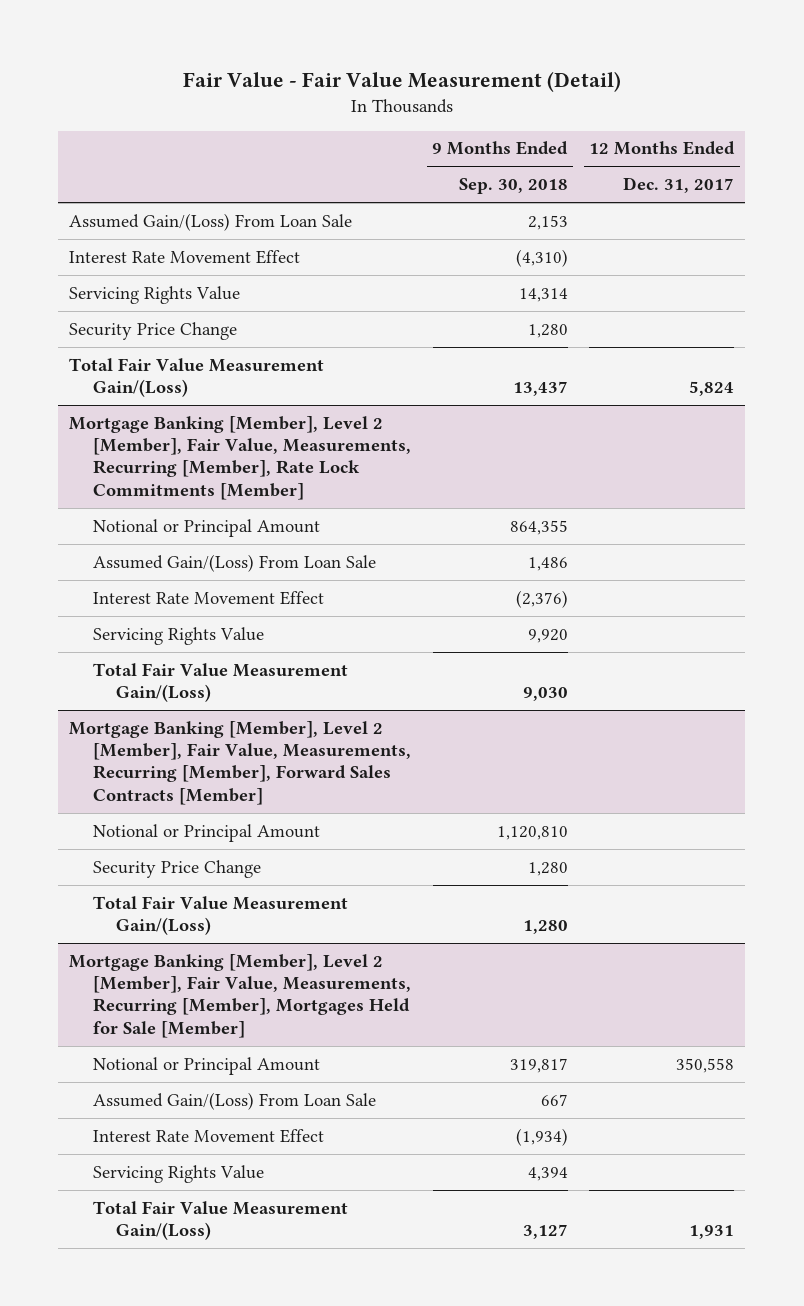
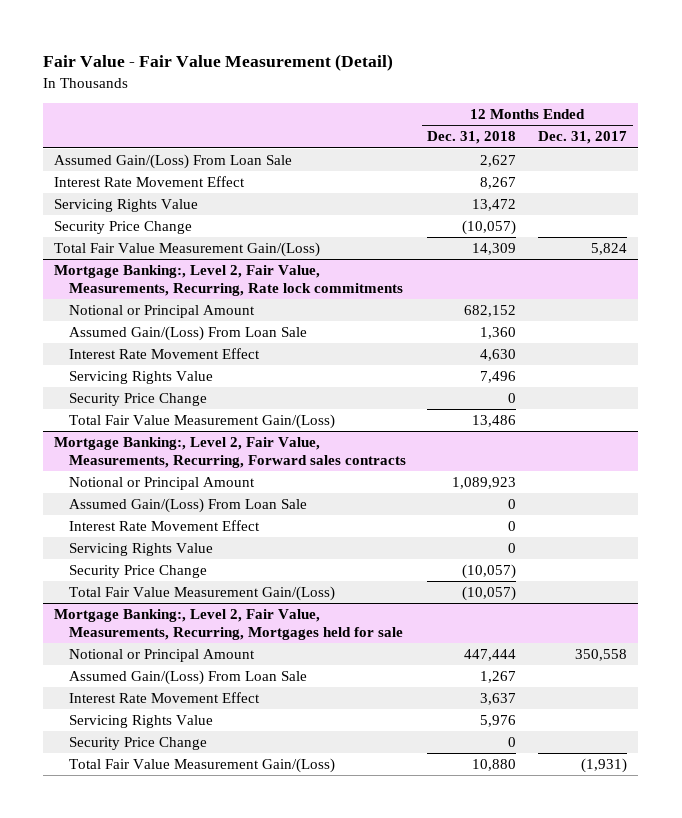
- | 9 Months Ended Sep. 30, 2018 | 12 Months Ended Dec. 31, 2017
+ | 12 Months Ended Dec. 31, 2018 | 12 Months Ended Dec. 31, 2017
- Mortgage Banking [Member], Level 2 [Member], Fair Value, Measurements, Recurring [Member], Rate Lock Commitments [Member]
+ Mortgage Banking:, Level 2, Fair Value, Measurements, Recurring, Rate lock commitments
+ Security Price Change | 0 |
- Mortgage Banking [Member], Level 2 [Member], Fair Value, Measurements, Recurring [Member], Forward Sales Contracts [Member]
+ Mortgage Banking:, Level 2, Fair Value, Measurements, Recurring, Forward sales contracts
+ Assumed Gain/(Loss) From Loan Sale | 0 |
+ Interest Rate Movement Effect | 0 |
+ Servicing Rights Value | 0 |
- Mortgage Banking [Member], Level 2 [Member], Fair Value, Measurements, Recurring [Member], Mortgages Held for Sale [Member]
+ Mortgage Banking:, Level 2, Fair Value, Measurements, Recurring, Mortgages held for sale
- Total Fair Value Measurement Gain/(Loss) | 3,127 | 1,931
+ Security Price Change | 0 |
+ Total Fair Value Measurement Gain/(Loss) | 10,880 | (1,931)

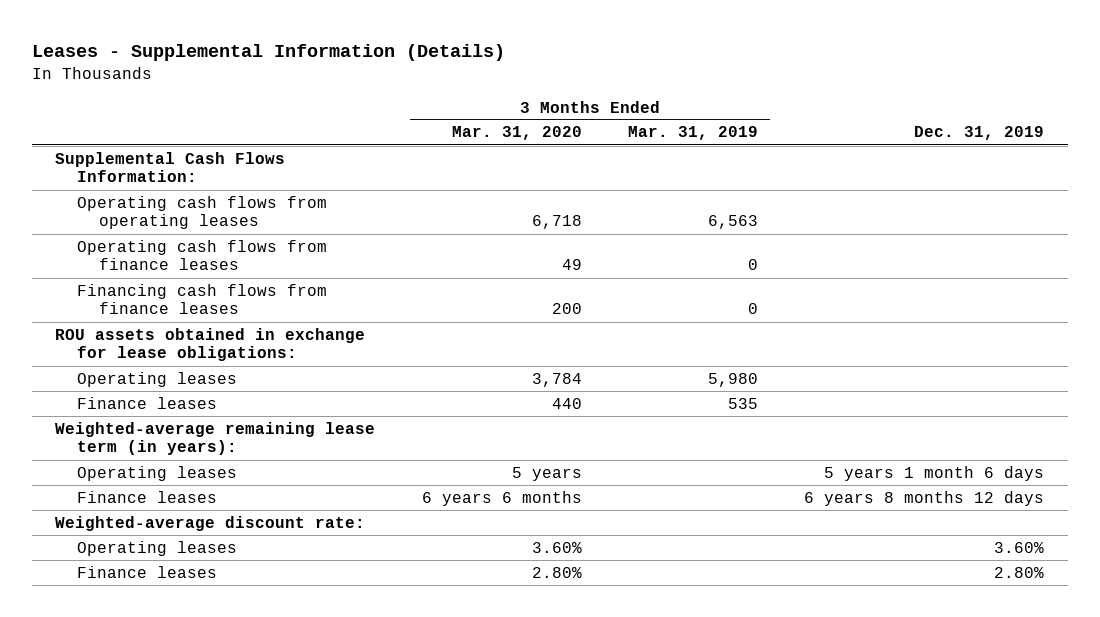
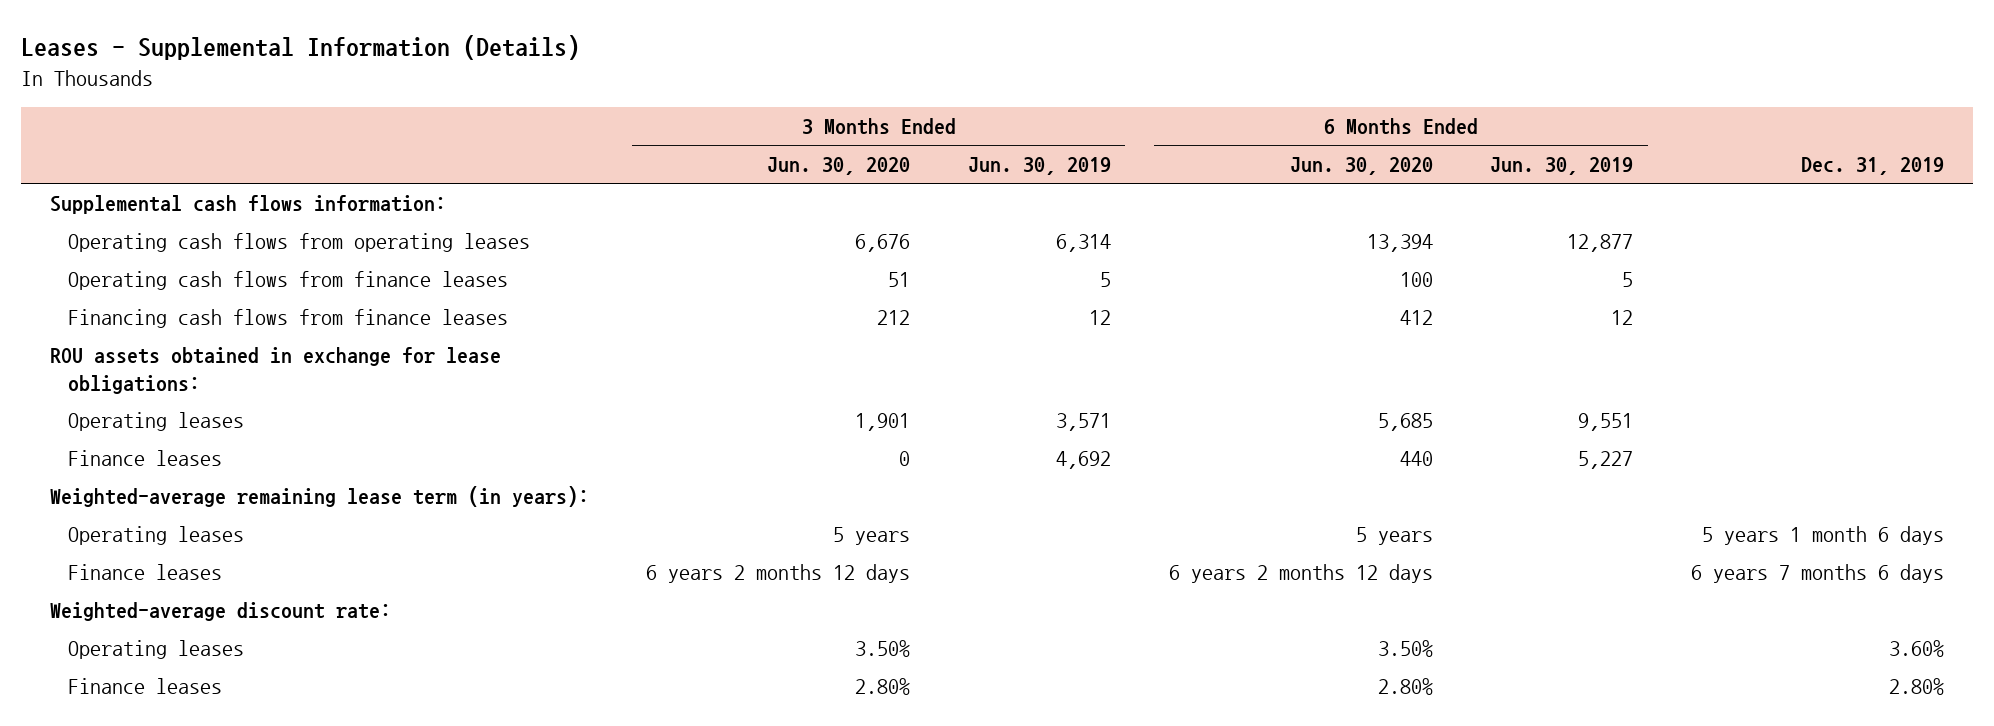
- | 3 Months Ended Mar. 31, 2020 | 3 Months Ended Mar. 31, 2019 | Dec. 31, 2019
+ | 3 Months Ended Jun. 30, 2020 | 3 Months Ended Jun. 30, 2019 | 6 Months Ended Jun. 30, 2020 | 6 Months Ended Jun. 30, 2019 | Dec. 31, 2019
- Supplemental Cash Flows Information:
+ Supplemental cash flows information:
- Finance leases | 6 years 6 months | | 6 years 8 months 12 days
+ Finance leases | 6 years 2 months 12 days | | 6 years 2 months 12 days | | 6 years 7 months 6 days

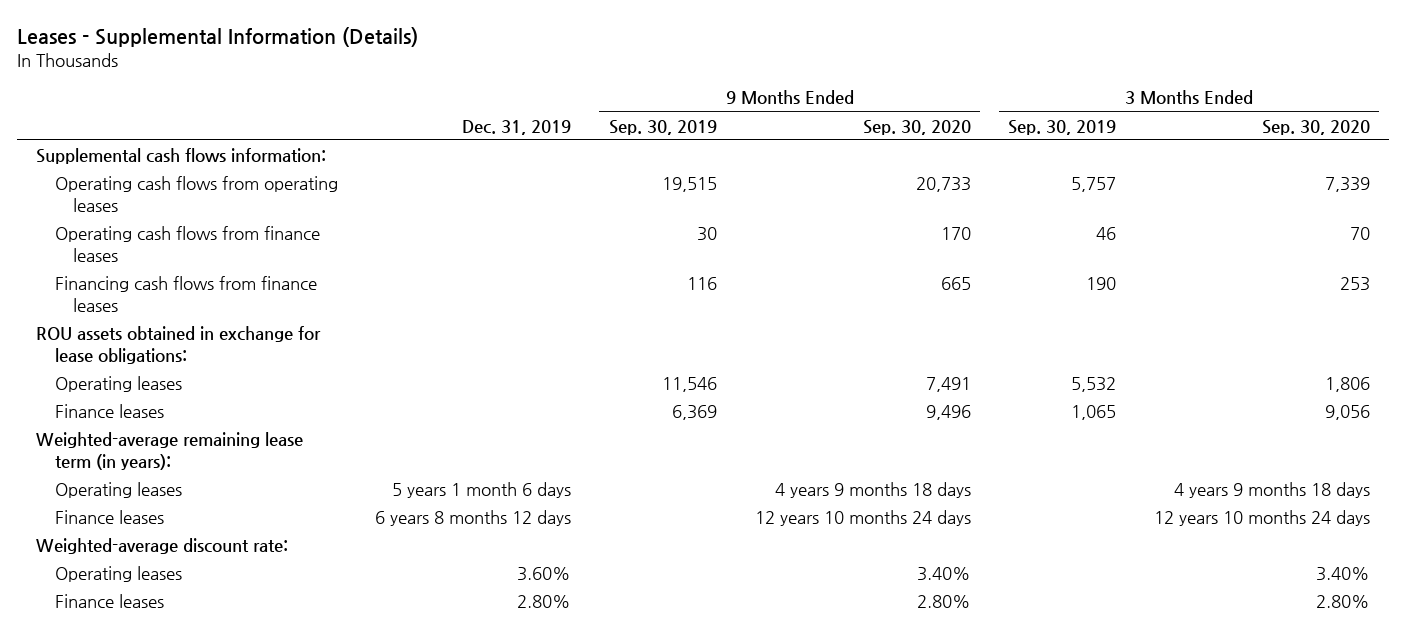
- | 3 Months Ended Jun. 30, 2020 | 3 Months Ended Jun. 30, 2019 | 6 Months Ended Jun. 30, 2020 | 6 Months Ended Jun. 30, 2019 | Dec. 31, 2019
+ | Dec. 31, 2019 | 9 Months Ended Sep. 30, 2019 | 9 Months Ended Sep. 30, 2020 | 3 Months Ended Sep. 30, 2019 | 3 Months Ended Sep. 30, 2020
- Finance leases | 6 years 2 months 12 days | | 6 years 2 months 12 days | | 6 years 7 months 6 days
+ Finance leases | 6 years 8 months 12 days | | 12 years 10 months 24 days | | 12 years 10 months 24 days

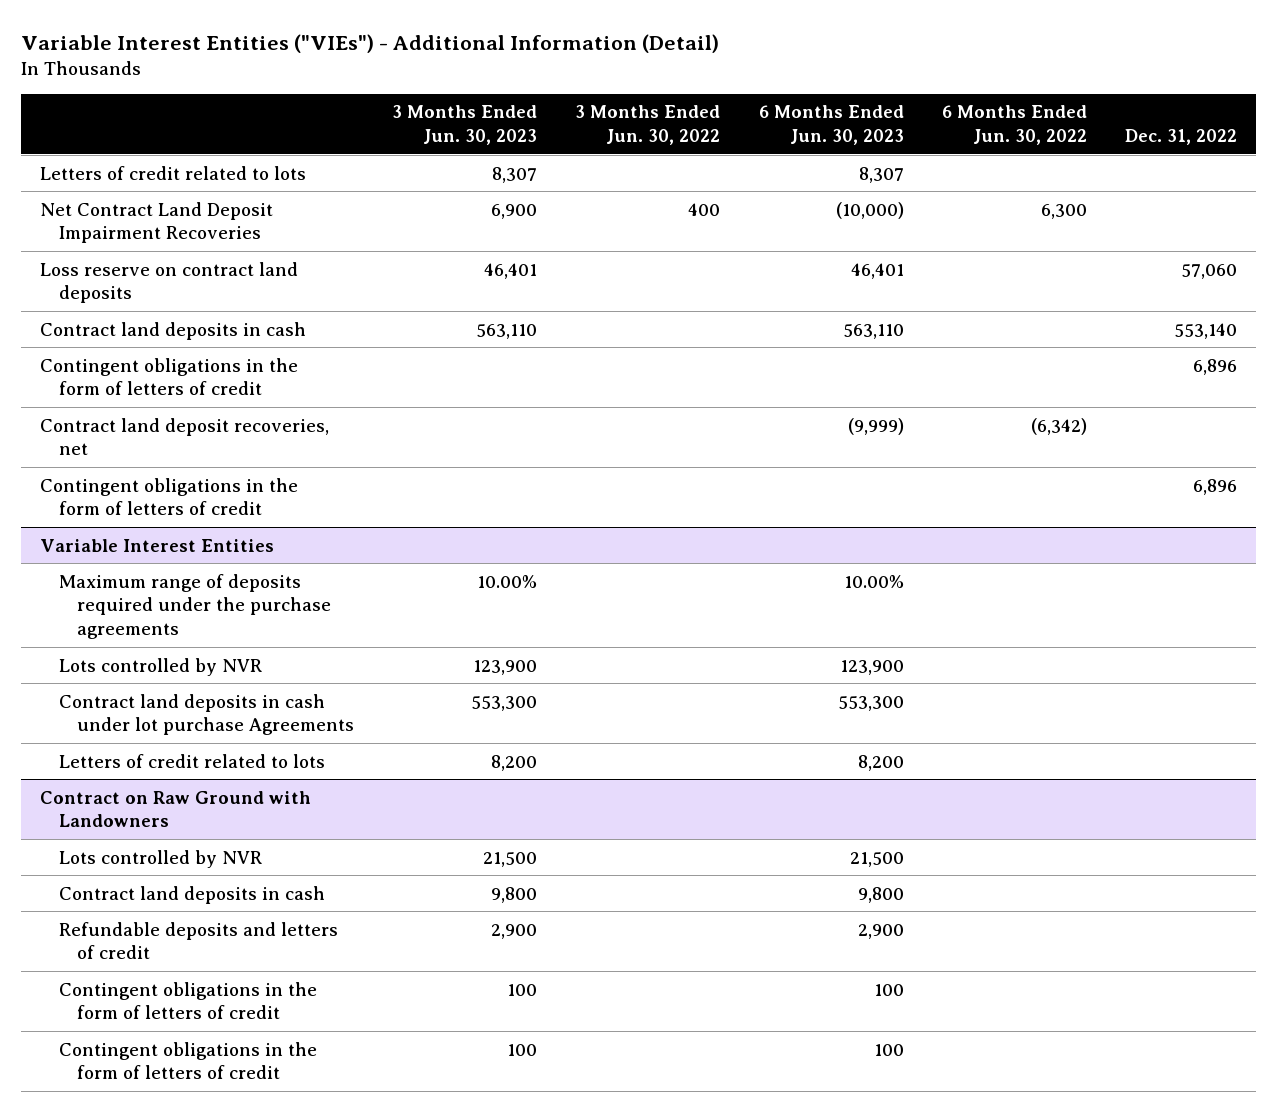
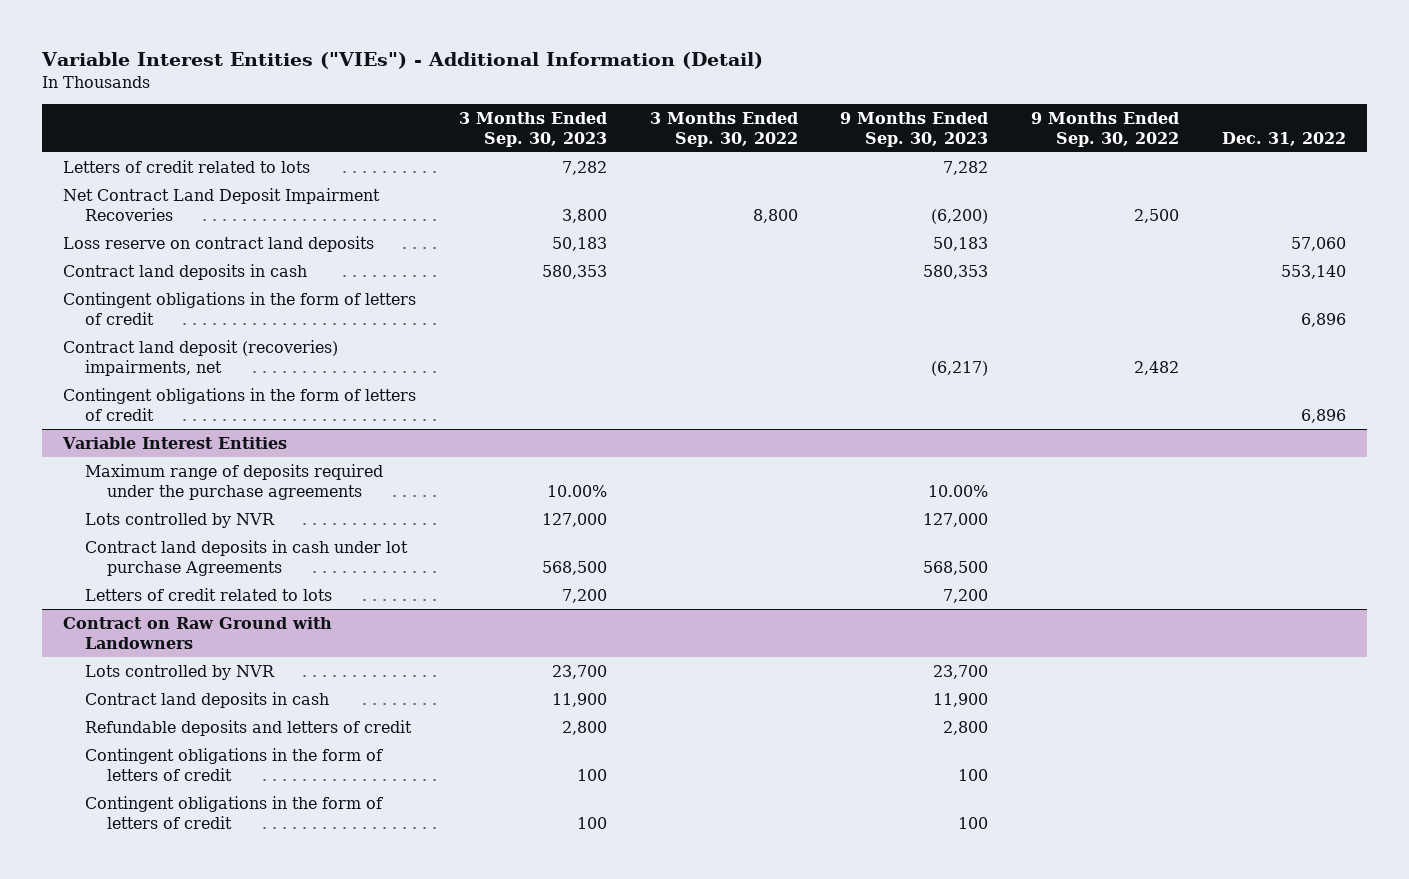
- | 3 Months Ended Jun. 30, 2023 | 3 Months Ended Jun. 30, 2022 | 6 Months Ended Jun. 30, 2023 | 6 Months Ended Jun. 30, 2022 | Dec. 31, 2022
+ | 3 Months Ended Sep. 30, 2023 | 3 Months Ended Sep. 30, 2022 | 9 Months Ended Sep. 30, 2023 | 9 Months Ended Sep. 30, 2022 | Dec. 31, 2022
- Contract land deposit recoveries, net | | | (9,999) | (6,342) |
+ Contract land deposit (recoveries) impairments, net | | | (6,217) | 2,482 |

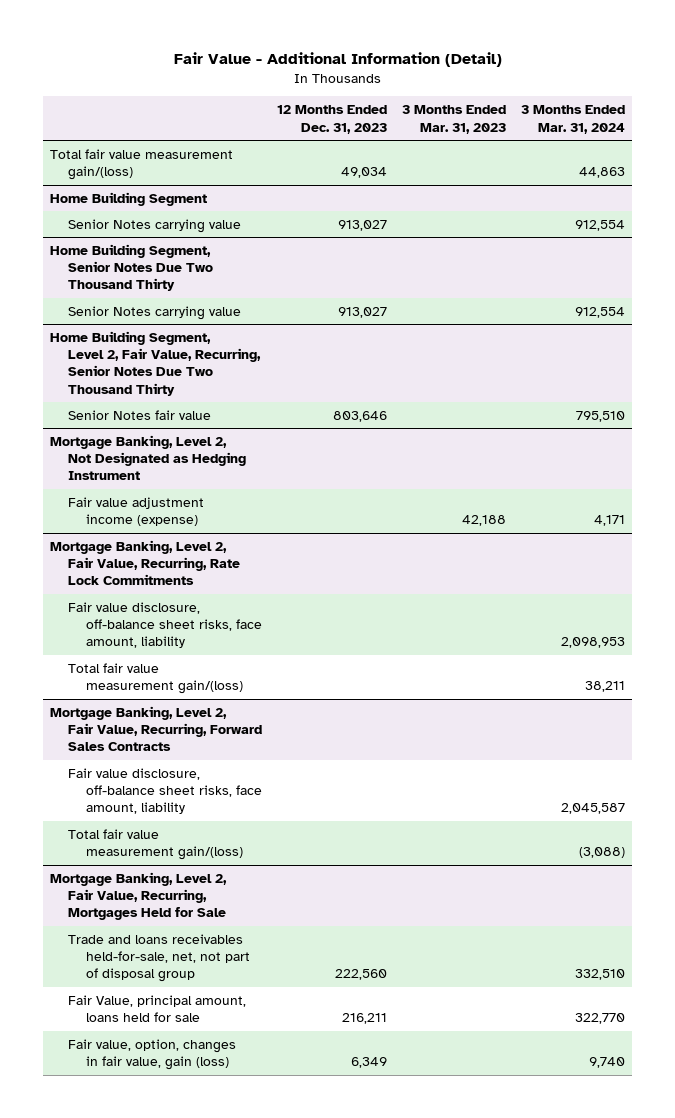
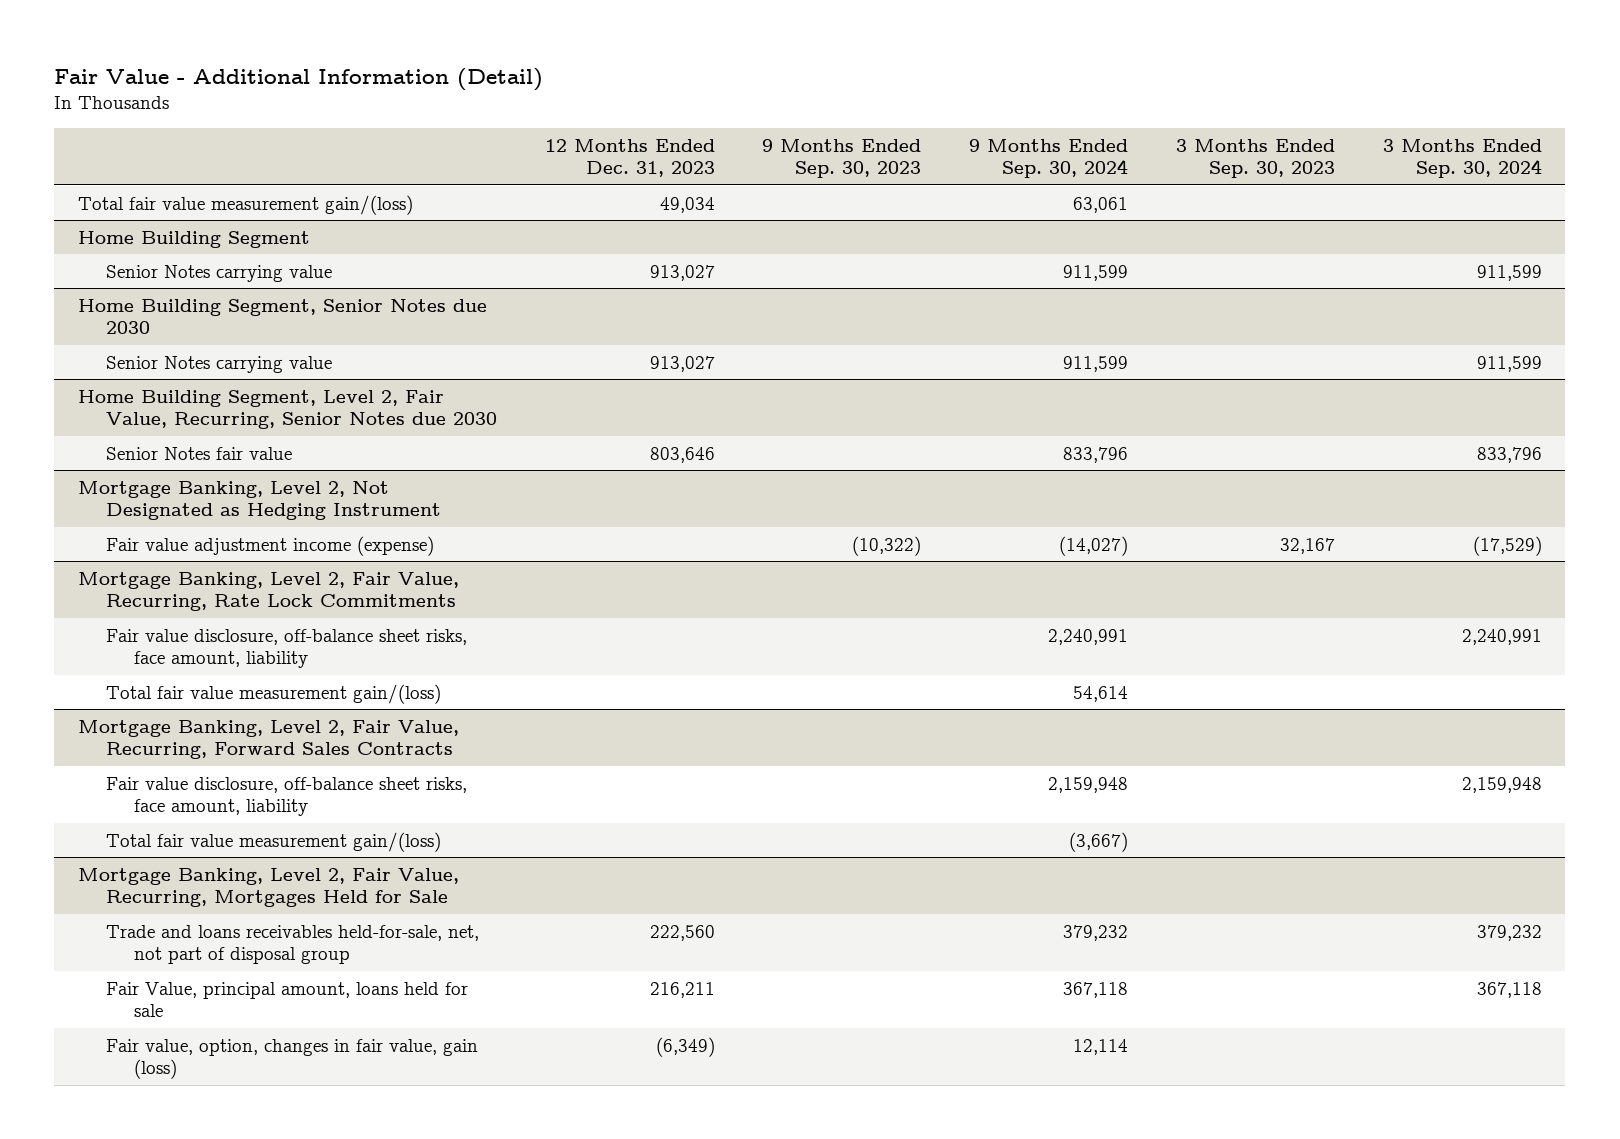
- | 12 Months Ended Dec. 31, 2023 | 3 Months Ended Mar. 31, 2023 | 3 Months Ended Mar. 31, 2024
+ | 12 Months Ended Dec. 31, 2023 | 9 Months Ended Sep. 30, 2023 | 9 Months Ended Sep. 30, 2024 | 3 Months Ended Sep. 30, 2023 | 3 Months Ended Sep. 30, 2024
- Home Building Segment, Senior Notes Due Two Thousand Thirty
+ Home Building Segment, Senior Notes due 2030
- Home Building Segment, Level 2, Fair Value, Recurring, Senior Notes Due Two Thousand Thirty
+ Home Building Segment, Level 2, Fair Value, Recurring, Senior Notes due 2030
@ Mortgage Banking, Level 2, Fair Value, Recurring, Mortgages Held for Sale
- Fair value, option, changes in fair value, gain (loss) | 6,349 | | 9,740
+ Fair value, option, changes in fair value, gain (loss) | (6,349) | | 12,114 | |

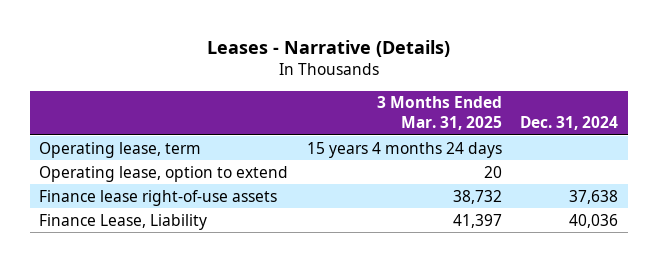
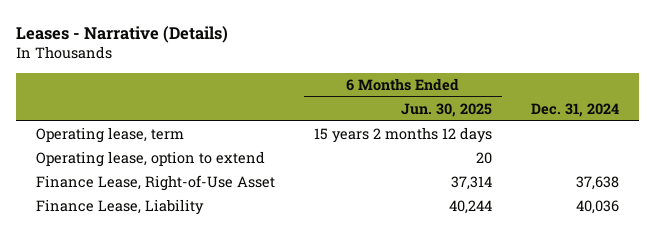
- | 3 Months Ended Mar. 31, 2025 | Dec. 31, 2024
+ | 6 Months Ended Jun. 30, 2025 | Dec. 31, 2024
- Finance lease right-of-use assets | 38,732 | 37,638
+ Finance Lease, Right-of-Use Asset | 37,314 | 37,638

